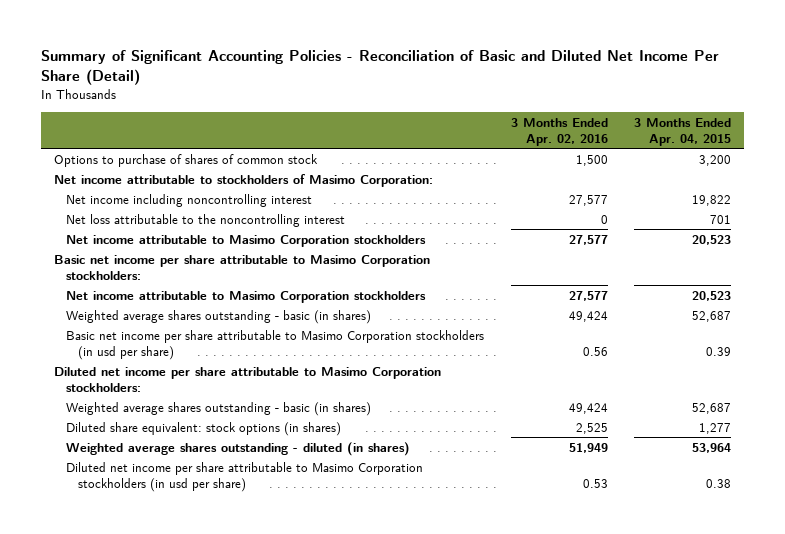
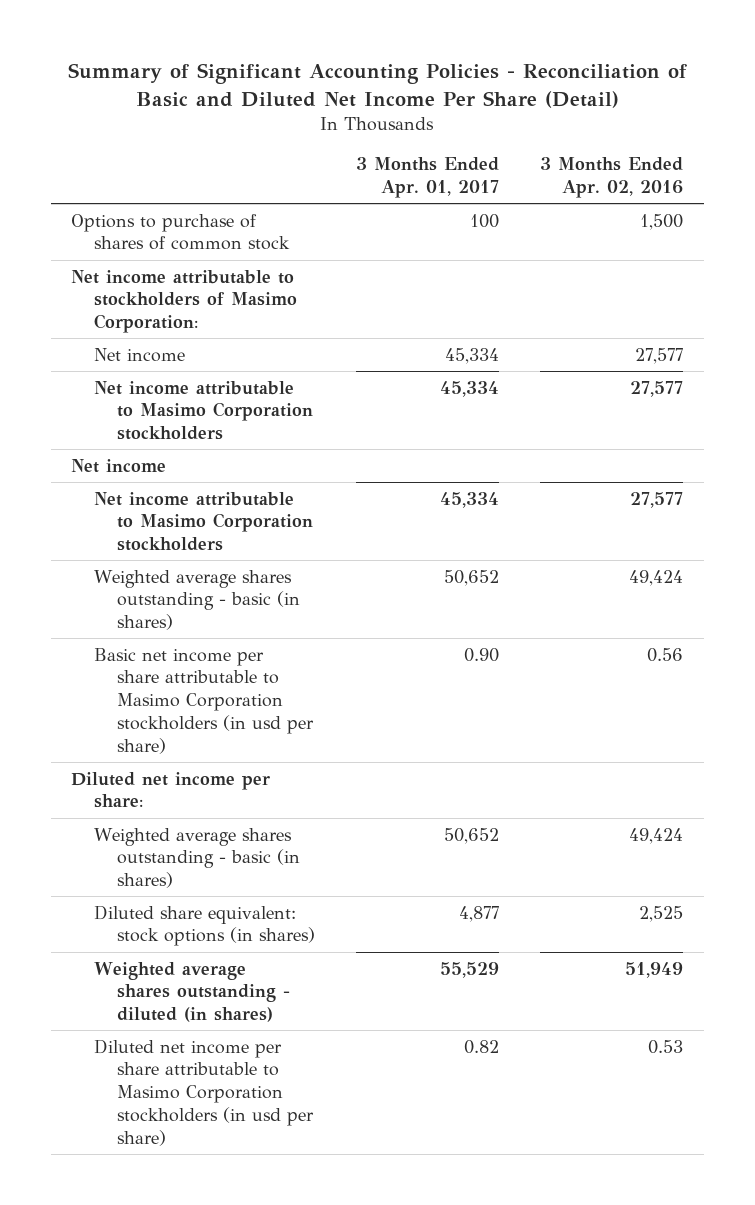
- | 3 Months Ended Apr. 02, 2016 | 3 Months Ended Apr. 04, 2015
+ | 3 Months Ended Apr. 01, 2017 | 3 Months Ended Apr. 02, 2016
- Net income including noncontrolling interest | 27,577 | 19,822
- Net loss attributable to the noncontrolling interest | 0 | 701
+ Net income | 45,334 | 27,577
- Basic net income per share attributable to Masimo Corporation stockholders:
+ Net income
- Diluted net income per share attributable to Masimo Corporation stockholders:
+ Diluted net income per share:

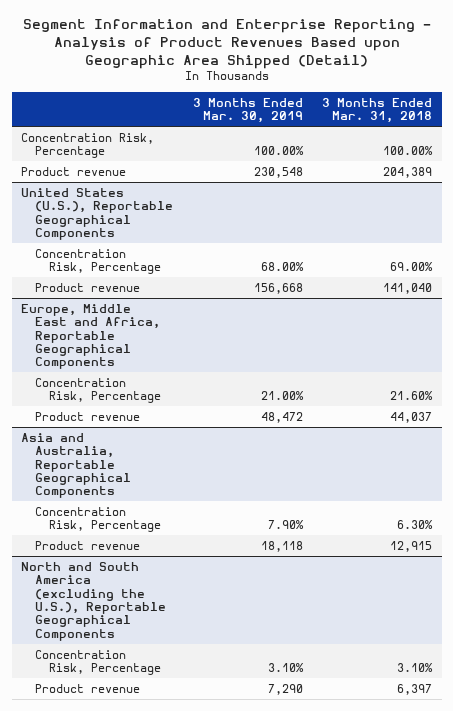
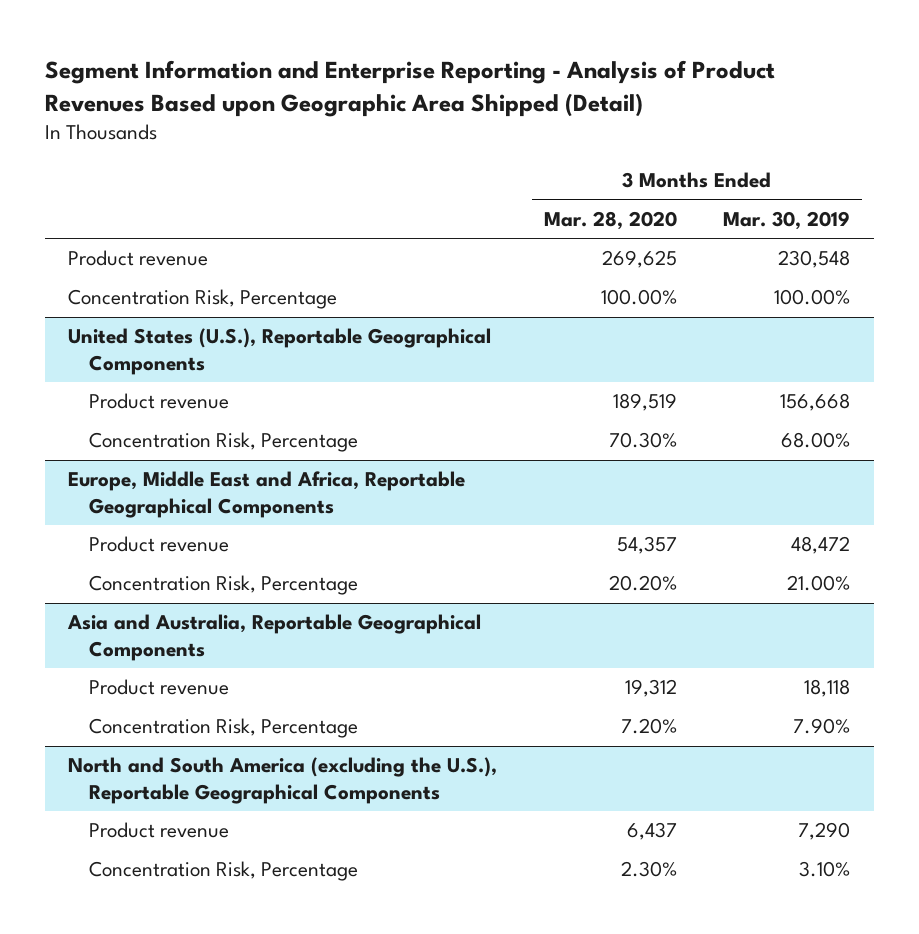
- | 3 Months Ended Mar. 30, 2019 | 3 Months Ended Mar. 31, 2018
+ | 3 Months Ended Mar. 28, 2020 | 3 Months Ended Mar. 30, 2019
moved down: Concentration Risk, Percentage | 100.00% | 100.00%
@ United States (U.S.), Reportable Geographical Components
moved down: Concentration Risk, Percentage | 70.30% | 68.00%
@ Europe, Middle East and Africa, Reportable Geographical Components
moved down: Concentration Risk, Percentage | 20.20% | 21.00%
@ Asia and Australia, Reportable Geographical Components
moved down: Concentration Risk, Percentage | 7.20% | 7.90%
@ North and South America (excluding the U.S.), Reportable Geographical Components
moved down: Concentration Risk, Percentage | 2.30% | 3.10%

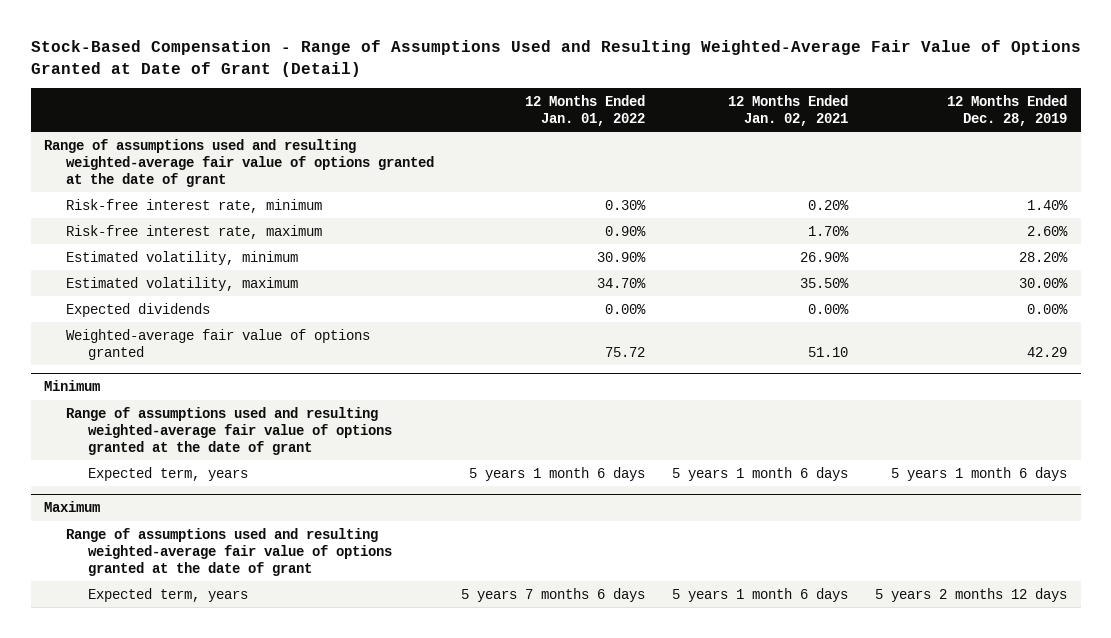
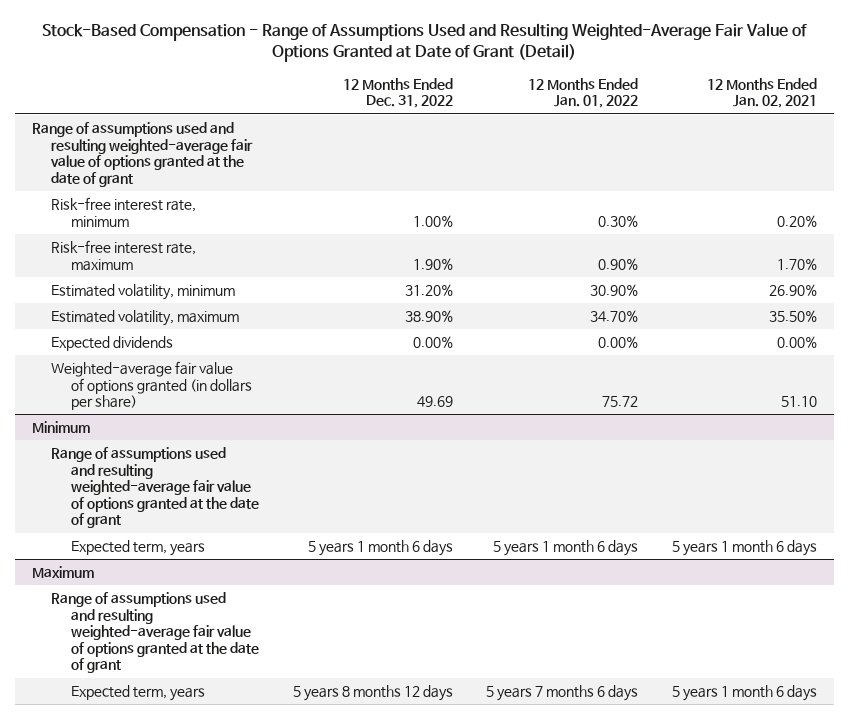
- | 12 Months Ended Jan. 01, 2022 | 12 Months Ended Jan. 02, 2021 | 12 Months Ended Dec. 28, 2019
+ | 12 Months Ended Dec. 31, 2022 | 12 Months Ended Jan. 01, 2022 | 12 Months Ended Jan. 02, 2021
- Weighted-average fair value of options granted | 75.72 | 51.10 | 42.29
+ Weighted-average fair value of options granted (in dollars per share) | 49.69 | 75.72 | 51.10

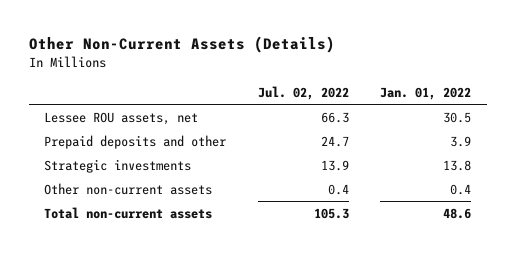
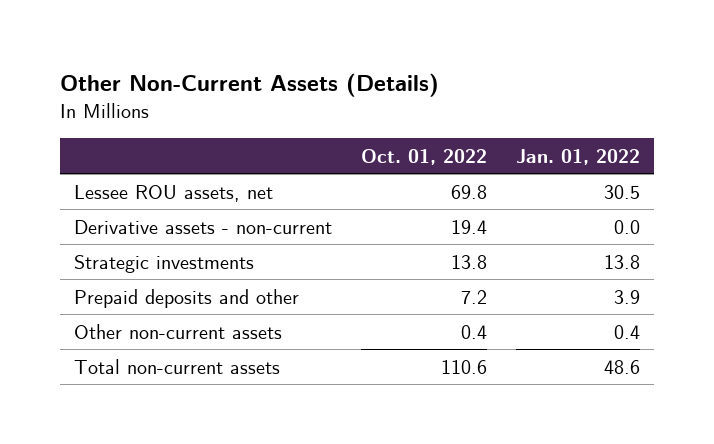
- | Jul. 02, 2022 | Jan. 01, 2022
+ | Oct. 01, 2022 | Jan. 01, 2022
+ Derivative assets - non-current | 19.4 | 0.0
moved down: Prepaid deposits and other | 7.2 | 3.9

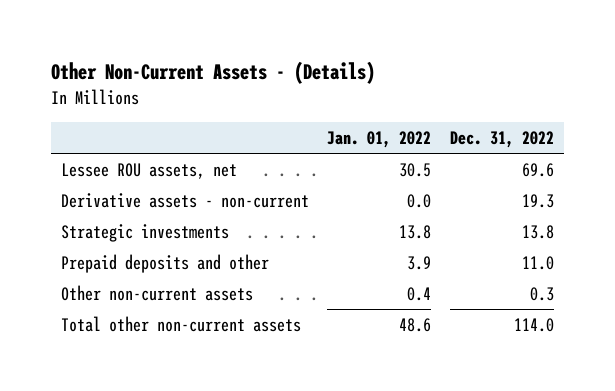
- Other Non-Current Assets (Details)
+ Other Non-Current Assets - (Details)
- | Oct. 01, 2022 | Jan. 01, 2022
+ | Jan. 01, 2022 | Dec. 31, 2022
- Total non-current assets | 110.6 | 48.6
+ Total other non-current assets | 48.6 | 114.0

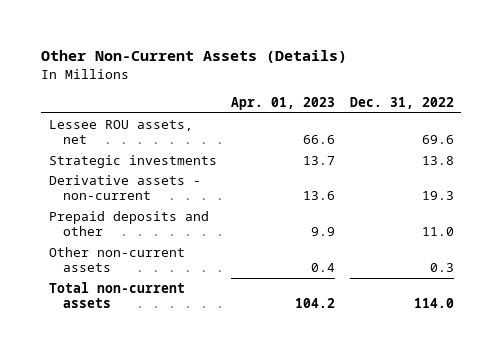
- Other Non-Current Assets - (Details)
+ Other Non-Current Assets (Details)
- | Jan. 01, 2022 | Dec. 31, 2022
+ | Apr. 01, 2023 | Dec. 31, 2022
moved down: Derivative assets - non-current | 13.6 | 19.3
- Total other non-current assets | 48.6 | 114.0
+ Total non-current assets | 104.2 | 114.0

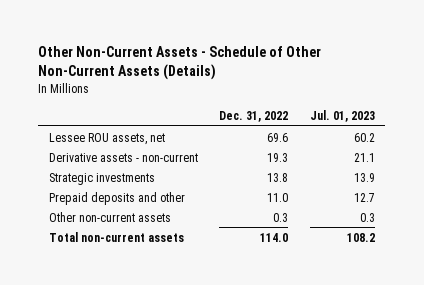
- Other Non-Current Assets (Details)
+ Other Non-Current Assets - Schedule of Other Non-Current Assets (Details)
- | Apr. 01, 2023 | Dec. 31, 2022
+ | Dec. 31, 2022 | Jul. 01, 2023
moved down: Strategic investments | 13.8 | 13.9

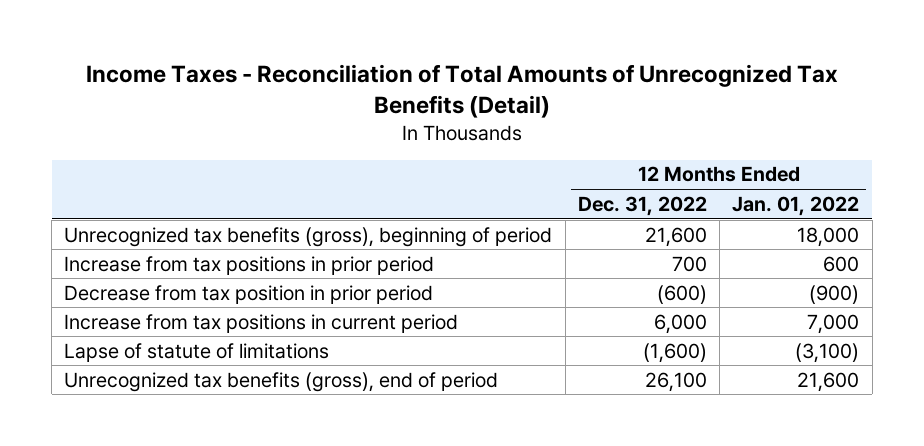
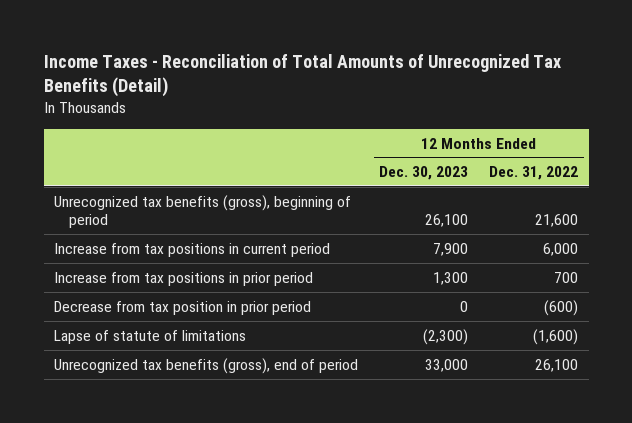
- | 12 Months Ended Dec. 31, 2022 | 12 Months Ended Jan. 01, 2022
+ | 12 Months Ended Dec. 30, 2023 | 12 Months Ended Dec. 31, 2022
moved up: Increase from tax positions in current period | 7,900 | 6,000

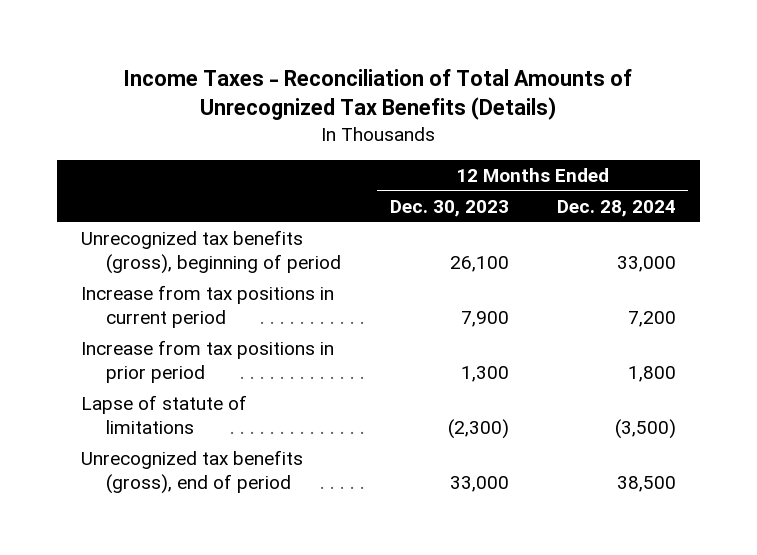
- Income Taxes - Reconciliation of Total Amounts of Unrecognized Tax Benefits (Detail)
+ Income Taxes - Reconciliation of Total Amounts of Unrecognized Tax Benefits (Details)
- | 12 Months Ended Dec. 30, 2023 | 12 Months Ended Dec. 31, 2022
+ | 12 Months Ended Dec. 30, 2023 | 12 Months Ended Dec. 28, 2024
- Decrease from tax position in prior period | 0 | (600)

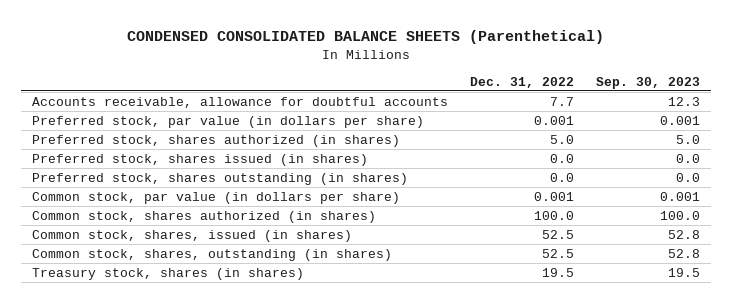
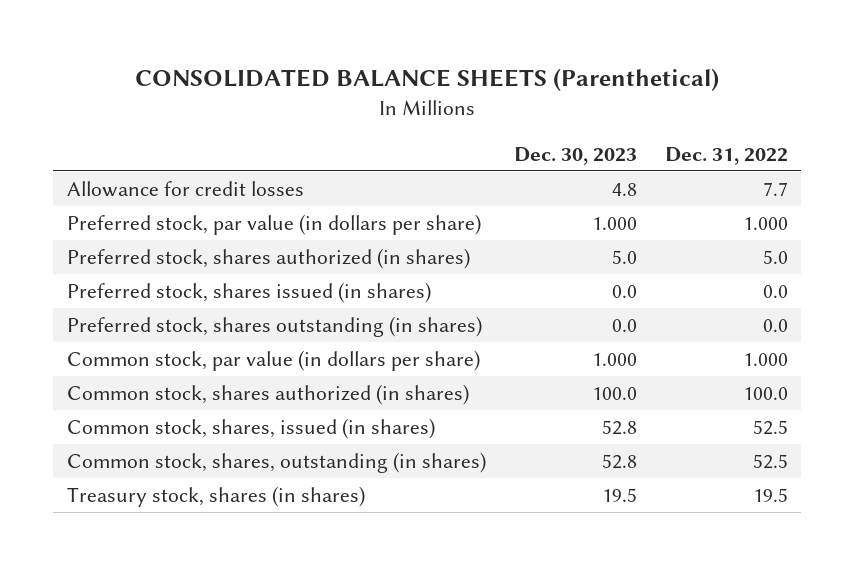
- CONDENSED CONSOLIDATED BALANCE SHEETS (Parenthetical)
+ CONSOLIDATED BALANCE SHEETS (Parenthetical)
- | Dec. 31, 2022 | Sep. 30, 2023
+ | Dec. 30, 2023 | Dec. 31, 2022
- Accounts receivable, allowance for doubtful accounts | 7.7 | 12.3
- Preferred stock, par value (in dollars per share) | 0.001 | 0.001
+ Allowance for credit losses | 4.8 | 7.7
+ Preferred stock, par value (in dollars per share) | 1.000 | 1.000
- Common stock, par value (in dollars per share) | 0.001 | 0.001
+ Common stock, par value (in dollars per share) | 1.000 | 1.000

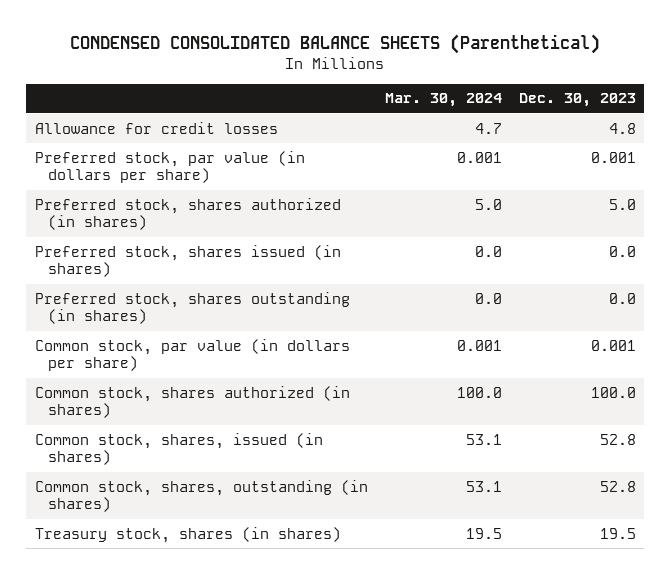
- CONSOLIDATED BALANCE SHEETS (Parenthetical)
+ CONDENSED CONSOLIDATED BALANCE SHEETS (Parenthetical)
- | Dec. 30, 2023 | Dec. 31, 2022
+ | Mar. 30, 2024 | Dec. 30, 2023
- Preferred stock, par value (in dollars per share) | 1.000 | 1.000
+ Preferred stock, par value (in dollars per share) | 0.001 | 0.001
- Common stock, par value (in dollars per share) | 1.000 | 1.000
+ Common stock, par value (in dollars per share) | 0.001 | 0.001

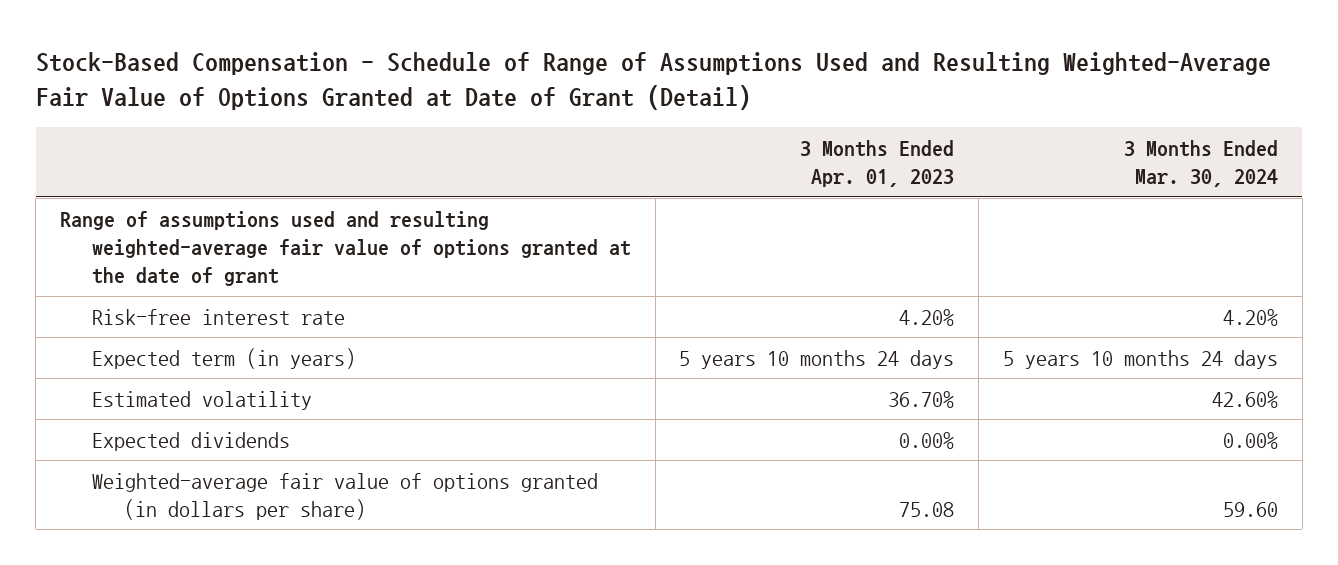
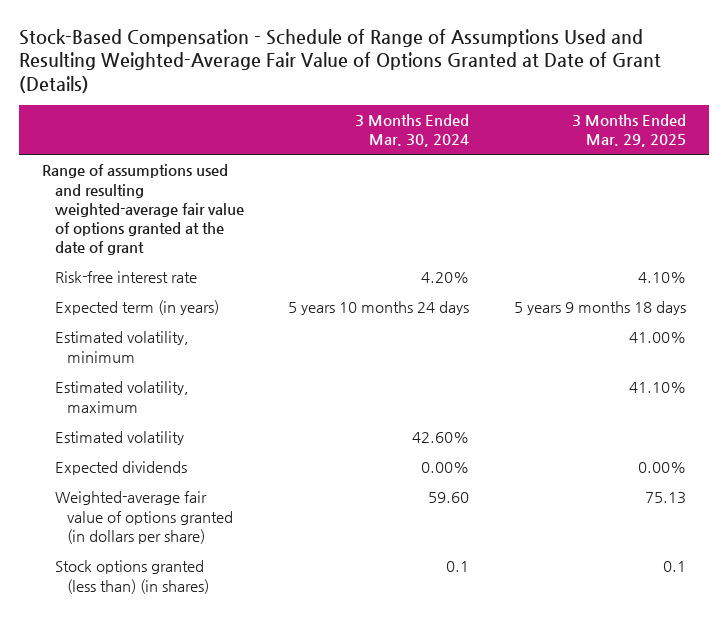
- Stock-Based Compensation - Schedule of Range of Assumptions Used and Resulting Weighted-Average Fair Value of Options Granted at Date of Grant (Detail)
+ Stock-Based Compensation - Schedule of Range of Assumptions Used and Resulting Weighted-Average Fair Value of Options Granted at Date of Grant (Details)
- | 3 Months Ended Apr. 01, 2023 | 3 Months Ended Mar. 30, 2024
+ | 3 Months Ended Mar. 30, 2024 | 3 Months Ended Mar. 29, 2025
+ Estimated volatility, minimum | | 41.00%
+ Estimated volatility, maximum | | 41.10%
+ Stock options granted (less than) (in shares) | 0.1 | 0.1

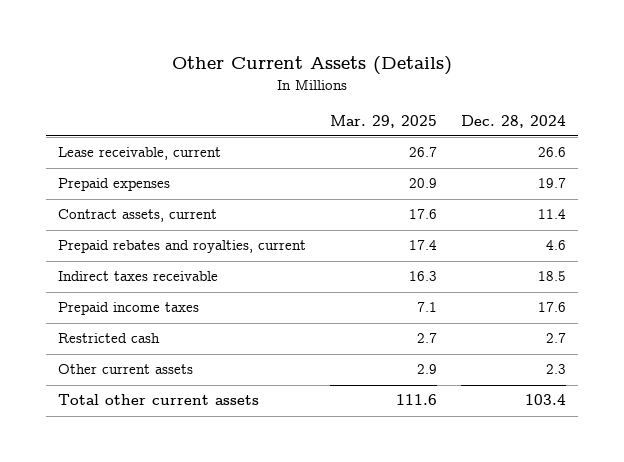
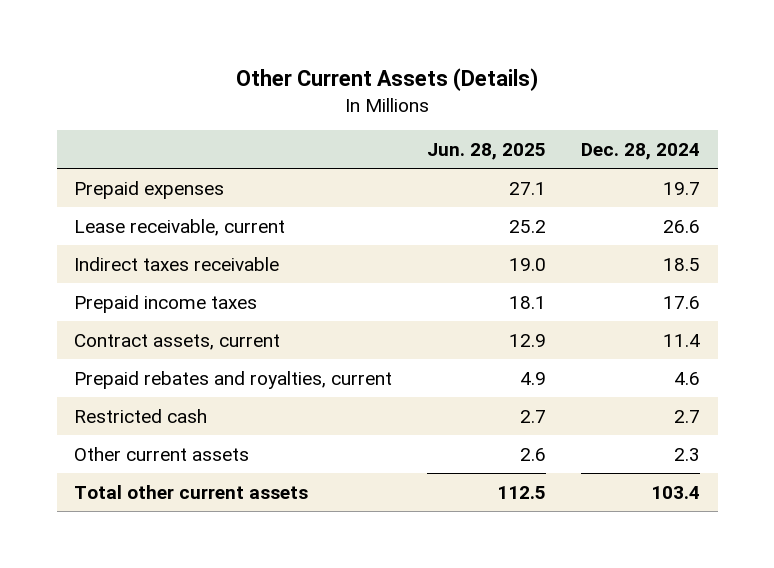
- | Mar. 29, 2025 | Dec. 28, 2024
+ | Jun. 28, 2025 | Dec. 28, 2024
moved down: Lease receivable, current | 25.2 | 26.6
moved down: Contract assets, current | 12.9 | 11.4
moved down: Prepaid rebates and royalties, current | 4.9 | 4.6

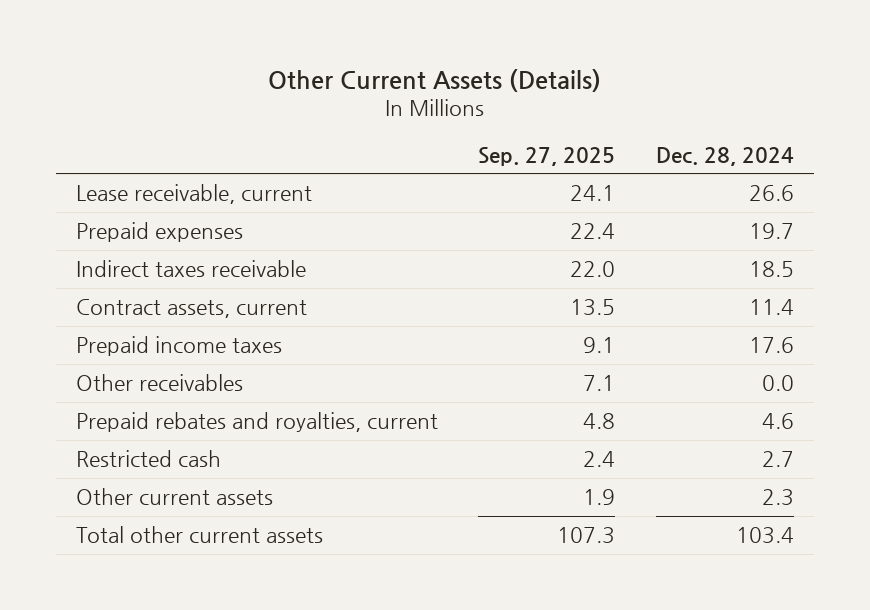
- | Jun. 28, 2025 | Dec. 28, 2024
+ | Sep. 27, 2025 | Dec. 28, 2024
moved down: Prepaid expenses | 22.4 | 19.7
moved down: Prepaid income taxes | 9.1 | 17.6
+ Other receivables | 7.1 | 0.0

